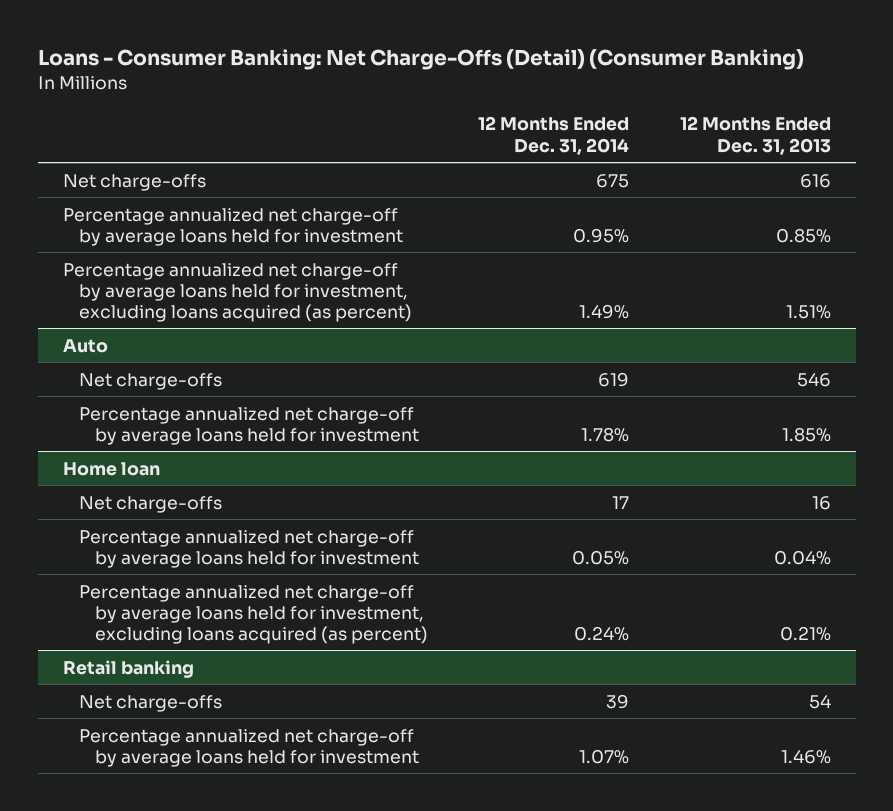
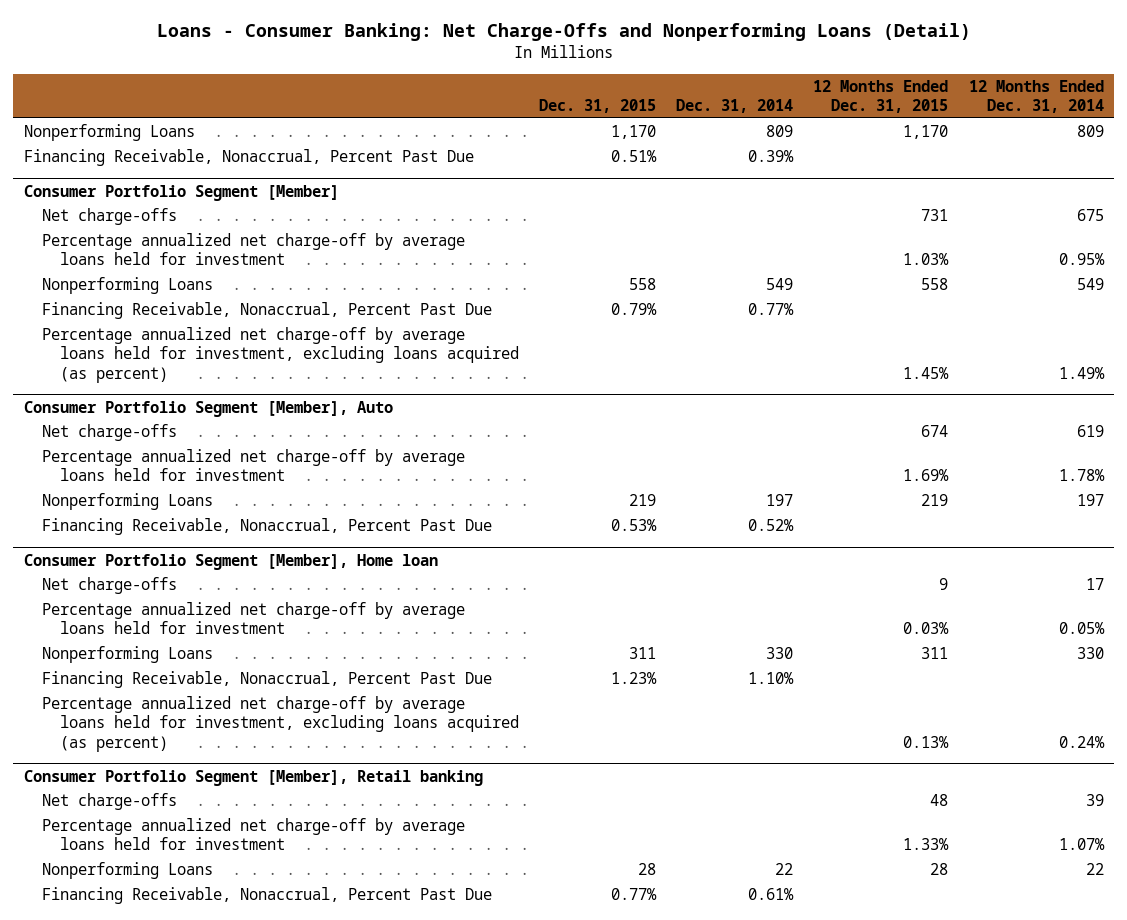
- Loans - Consumer Banking: Net Charge-Offs (Detail) (Consumer Banking)
+ Loans - Consumer Banking: Net Charge-Offs and Nonperforming Loans (Detail)
- | 12 Months Ended Dec. 31, 2014 | 12 Months Ended Dec. 31, 2013
+ | Dec. 31, 2015 | Dec. 31, 2014 | 12 Months Ended Dec. 31, 2015 | 12 Months Ended Dec. 31, 2014
+ Nonperforming Loans | 1,170 | 809 | 1,170 | 809
+ Financing Receivable, Nonaccrual, Percent Past Due | 0.51% | 0.39% | |
+ Consumer Portfolio Segment [Member]
+ Nonperforming Loans | 558 | 549 | 558 | 549
+ Financing Receivable, Nonaccrual, Percent Past Due | 0.79% | 0.77% | |
- Auto
+ Consumer Portfolio Segment [Member], Auto
- Home loan
+ Nonperforming Loans | 219 | 197 | 219 | 197
+ Financing Receivable, Nonaccrual, Percent Past Due | 0.53% | 0.52% | |
+ Consumer Portfolio Segment [Member], Home loan
+ Nonperforming Loans | 311 | 330 | 311 | 330
+ Financing Receivable, Nonaccrual, Percent Past Due | 1.23% | 1.10% | |
- Retail banking
+ Consumer Portfolio Segment [Member], Retail banking
+ Nonperforming Loans | 28 | 22 | 28 | 22
+ Financing Receivable, Nonaccrual, Percent Past Due | 0.77% | 0.61% | |

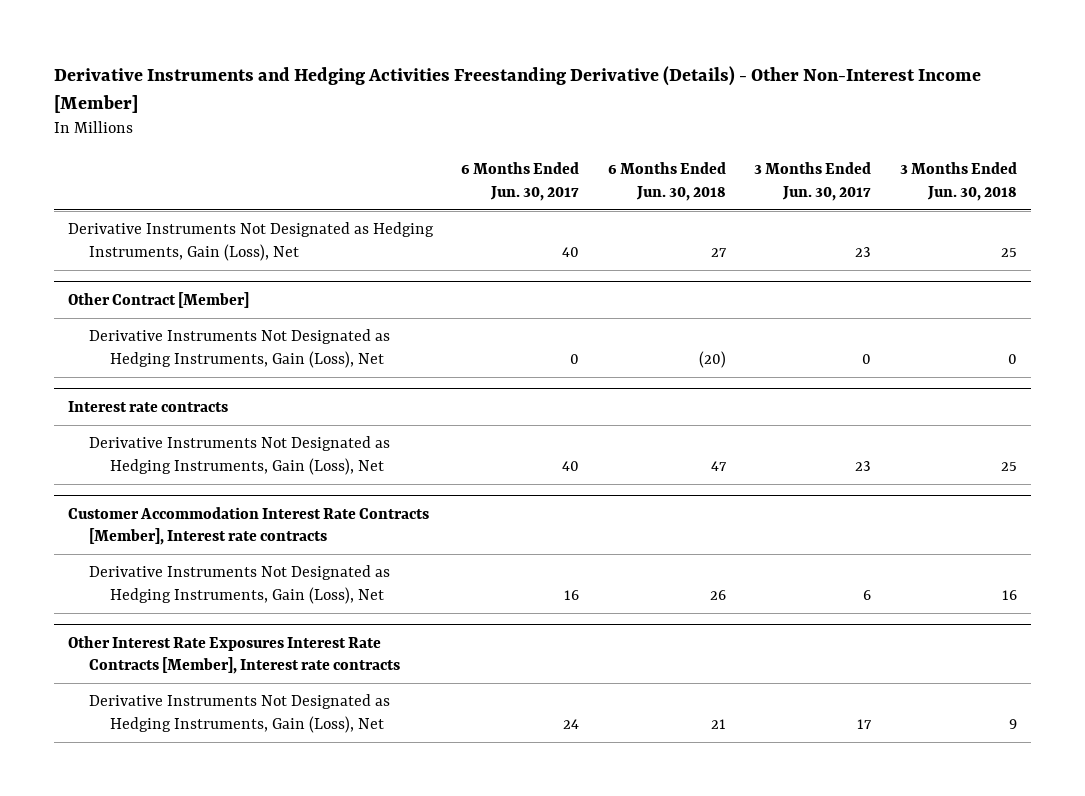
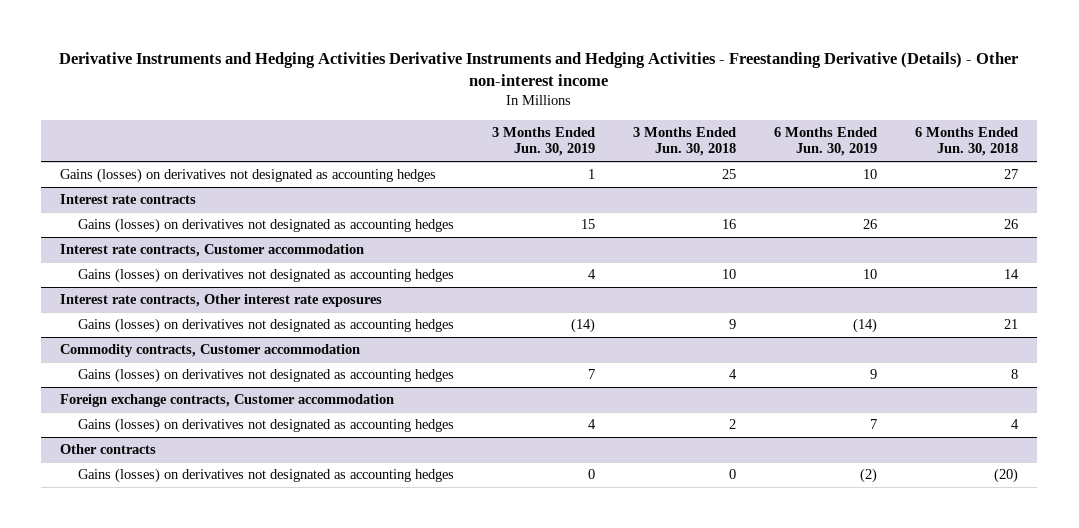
- Derivative Instruments and Hedging Activities Freestanding Derivative (Details) - Other Non-Interest Income [Member]
+ Derivative Instruments and Hedging Activities Derivative Instruments and Hedging Activities - Freestanding Derivative (Details) - Other non-interest income
- | 6 Months Ended Jun. 30, 2017 | 6 Months Ended Jun. 30, 2018 | 3 Months Ended Jun. 30, 2017 | 3 Months Ended Jun. 30, 2018
+ | 3 Months Ended Jun. 30, 2019 | 3 Months Ended Jun. 30, 2018 | 6 Months Ended Jun. 30, 2019 | 6 Months Ended Jun. 30, 2018
- Derivative Instruments Not Designated as Hedging Instruments, Gain (Loss), Net | 40 | 27 | 23 | 25
- Other Contract [Member]
- Derivative Instruments Not Designated as Hedging Instruments, Gain (Loss), Net | 0 | (20) | 0 | 0
+ Gains (losses) on derivatives not designated as accounting hedges | 1 | 25 | 10 | 27
@ Interest rate contracts
- Derivative Instruments Not Designated as Hedging Instruments, Gain (Loss), Net | 40 | 47 | 23 | 25
- Customer Accommodation Interest Rate Contracts [Member], Interest rate contracts
- Derivative Instruments Not Designated as Hedging Instruments, Gain (Loss), Net | 16 | 26 | 6 | 16
- Other Interest Rate Exposures Interest Rate Contracts [Member], Interest rate contracts
- Derivative Instruments Not Designated as Hedging Instruments, Gain (Loss), Net | 24 | 21 | 17 | 9
@ Interest rate contracts
+ Gains (losses) on derivatives not designated as accounting hedges | 15 | 16 | 26 | 26
+ Interest rate contracts, Customer accommodation
+ Gains (losses) on derivatives not designated as accounting hedges | 4 | 10 | 10 | 14
+ Interest rate contracts, Other interest rate exposures
+ Gains (losses) on derivatives not designated as accounting hedges | (14) | 9 | (14) | 21
+ Commodity contracts, Customer accommodation
+ Gains (losses) on derivatives not designated as accounting hedges | 7 | 4 | 9 | 8
+ Foreign exchange contracts, Customer accommodation
+ Gains (losses) on derivatives not designated as accounting hedges | 4 | 2 | 7 | 4
+ Other contracts
+ Gains (losses) on derivatives not designated as accounting hedges | 0 | 0 | (2) | (20)

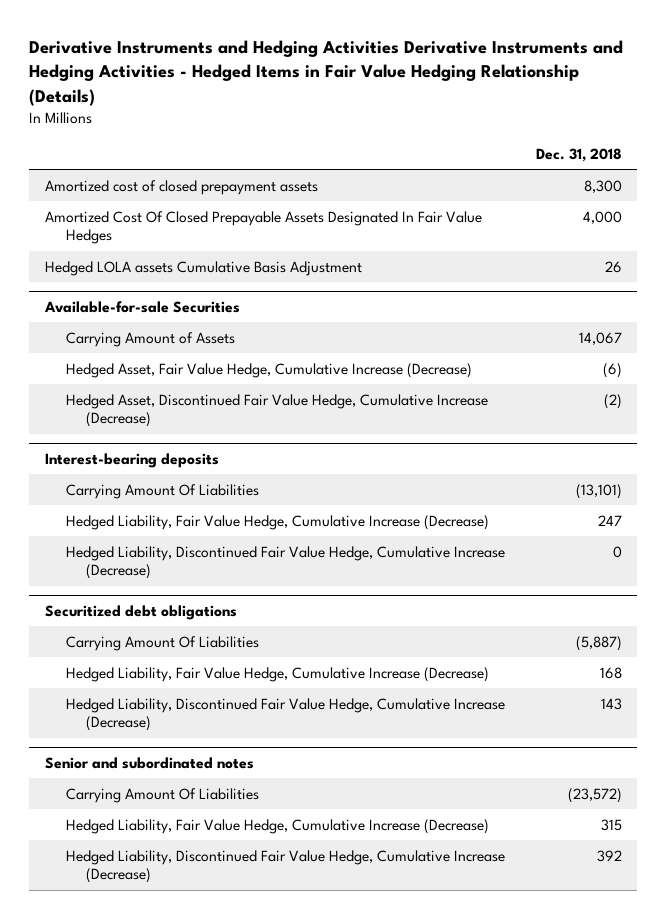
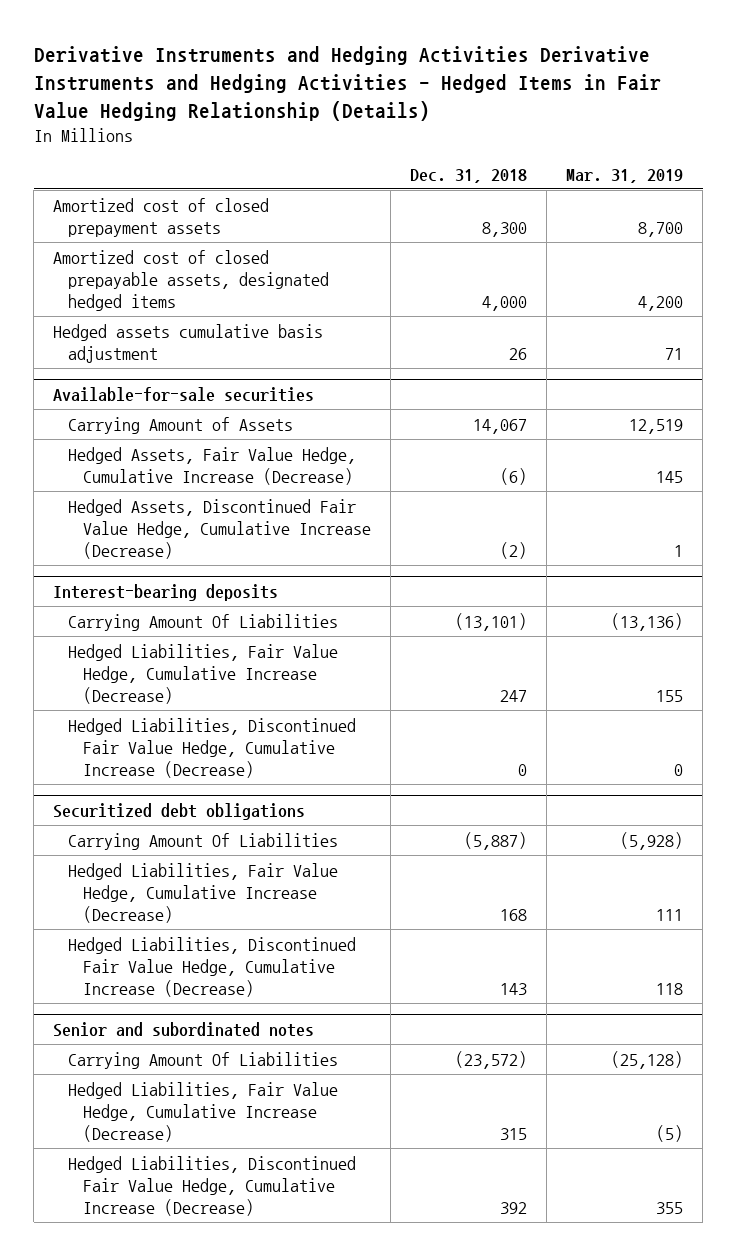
- | Dec. 31, 2018
+ | Dec. 31, 2018 | Mar. 31, 2019
- Amortized Cost Of Closed Prepayable Assets Designated In Fair Value Hedges | 4,000
- Hedged LOLA assets Cumulative Basis Adjustment | 26
- Available-for-sale Securities
+ Amortized cost of closed prepayable assets, designated hedged items | 4,000 | 4,200
+ Hedged assets cumulative basis adjustment | 26 | 71
+ Available-for-sale securities
- Hedged Asset, Fair Value Hedge, Cumulative Increase (Decrease) | (6)
- Hedged Asset, Discontinued Fair Value Hedge, Cumulative Increase (Decrease) | (2)
+ Hedged Assets, Fair Value Hedge, Cumulative Increase (Decrease) | (6) | 145
+ Hedged Assets, Discontinued Fair Value Hedge, Cumulative Increase (Decrease) | (2) | 1
@ Interest-bearing deposits
- Hedged Liability, Fair Value Hedge, Cumulative Increase (Decrease) | 247
- Hedged Liability, Discontinued Fair Value Hedge, Cumulative Increase (Decrease) | 0
+ Hedged Liabilities, Fair Value Hedge, Cumulative Increase (Decrease) | 247 | 155
+ Hedged Liabilities, Discontinued Fair Value Hedge, Cumulative Increase (Decrease) | 0 | 0
@ Securitized debt obligations
- Hedged Liability, Fair Value Hedge, Cumulative Increase (Decrease) | 168
- Hedged Liability, Discontinued Fair Value Hedge, Cumulative Increase (Decrease) | 143
+ Hedged Liabilities, Fair Value Hedge, Cumulative Increase (Decrease) | 168 | 111
+ Hedged Liabilities, Discontinued Fair Value Hedge, Cumulative Increase (Decrease) | 143 | 118
@ Senior and subordinated notes
- Hedged Liability, Fair Value Hedge, Cumulative Increase (Decrease) | 315
- Hedged Liability, Discontinued Fair Value Hedge, Cumulative Increase (Decrease) | 392
+ Hedged Liabilities, Fair Value Hedge, Cumulative Increase (Decrease) | 315 | (5)
+ Hedged Liabilities, Discontinued Fair Value Hedge, Cumulative Increase (Decrease) | 392 | 355

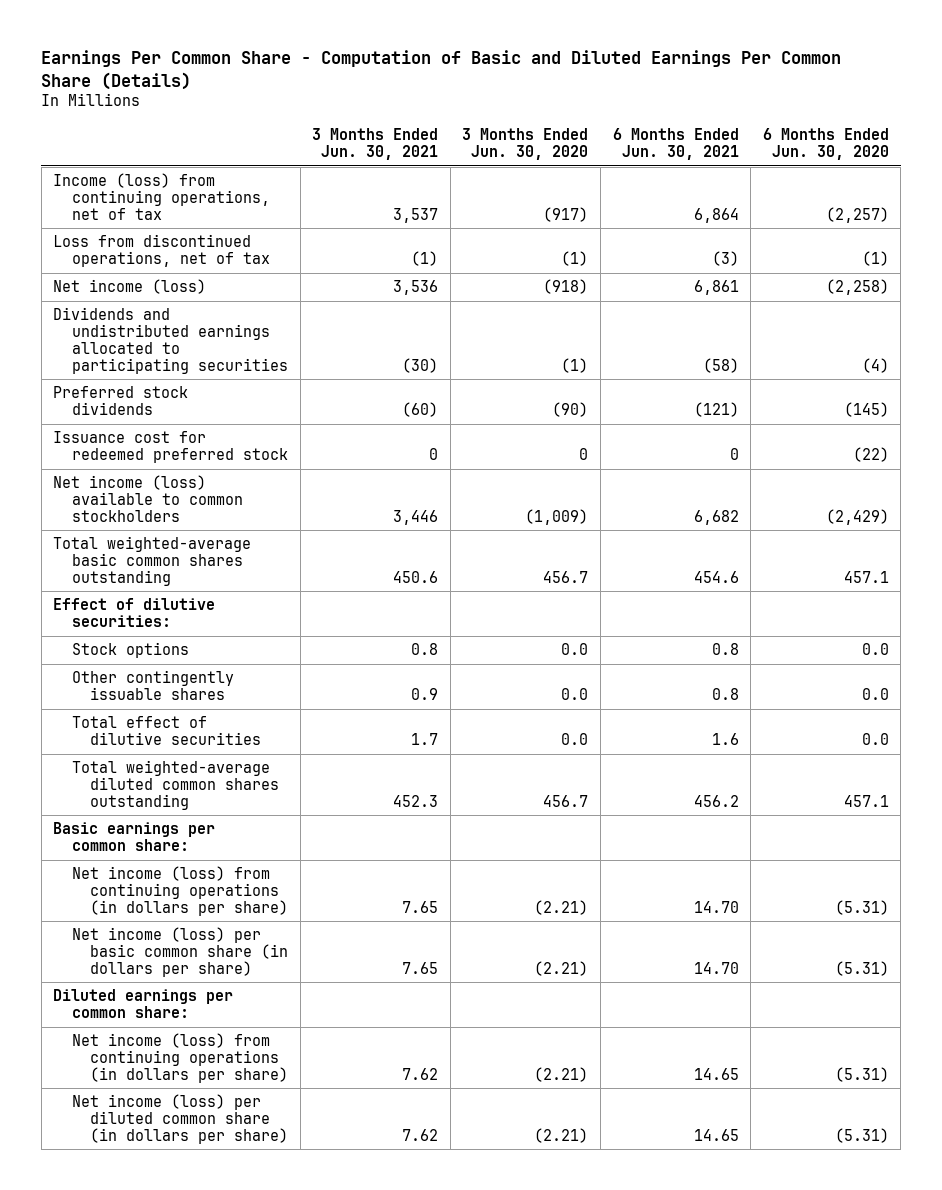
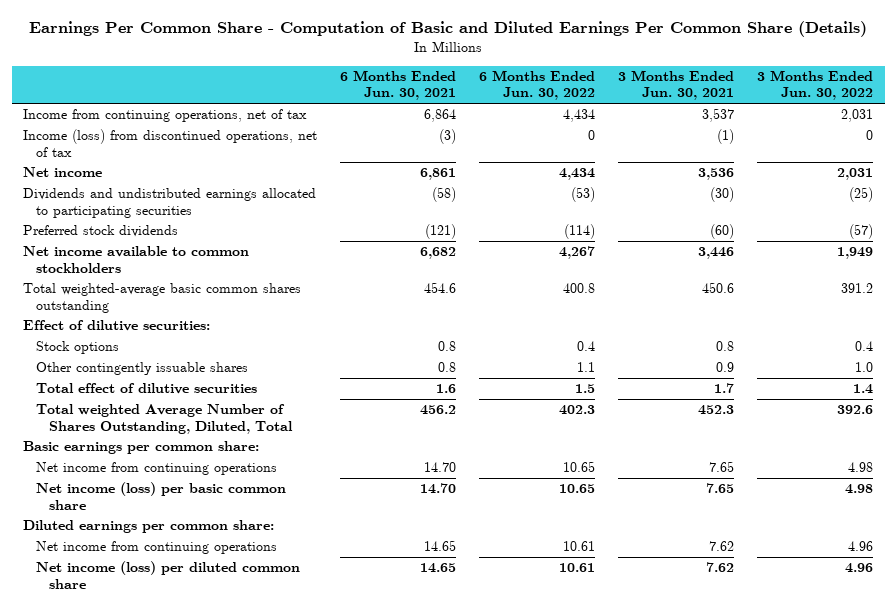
- | 3 Months Ended Jun. 30, 2021 | 3 Months Ended Jun. 30, 2020 | 6 Months Ended Jun. 30, 2021 | 6 Months Ended Jun. 30, 2020
+ | 6 Months Ended Jun. 30, 2021 | 6 Months Ended Jun. 30, 2022 | 3 Months Ended Jun. 30, 2021 | 3 Months Ended Jun. 30, 2022
- Income (loss) from continuing operations, net of tax | 3,537 | (917) | 6,864 | (2,257)
- Loss from discontinued operations, net of tax | (1) | (1) | (3) | (1)
- Net income (loss) | 3,536 | (918) | 6,861 | (2,258)
+ Income from continuing operations, net of tax | 6,864 | 4,434 | 3,537 | 2,031
+ Income (loss) from discontinued operations, net of tax | (3) | 0 | (1) | 0
+ Net income | 6,861 | 4,434 | 3,536 | 2,031
- Issuance cost for redeemed preferred stock | 0 | 0 | 0 | (22)
- Net income (loss) available to common stockholders | 3,446 | (1,009) | 6,682 | (2,429)
+ Net income available to common stockholders | 6,682 | 4,267 | 3,446 | 1,949
- Total weighted-average diluted common shares outstanding | 452.3 | 456.7 | 456.2 | 457.1
+ Total weighted Average Number of Shares Outstanding, Diluted, Total | 456.2 | 402.3 | 452.3 | 392.6
- Net income (loss) from continuing operations (in dollars per share) | 7.65 | (2.21) | 14.70 | (5.31)
- Net income (loss) per basic common share (in dollars per share) | 7.65 | (2.21) | 14.70 | (5.31)
+ Net income from continuing operations | 14.70 | 10.65 | 7.65 | 4.98
+ Net income (loss) per basic common share | 14.70 | 10.65 | 7.65 | 4.98
- Net income (loss) from continuing operations (in dollars per share) | 7.62 | (2.21) | 14.65 | (5.31)
- Net income (loss) per diluted common share (in dollars per share) | 7.62 | (2.21) | 14.65 | (5.31)
+ Net income from continuing operations | 14.65 | 10.61 | 7.62 | 4.96
+ Net income (loss) per diluted common share | 14.65 | 10.61 | 7.62 | 4.96

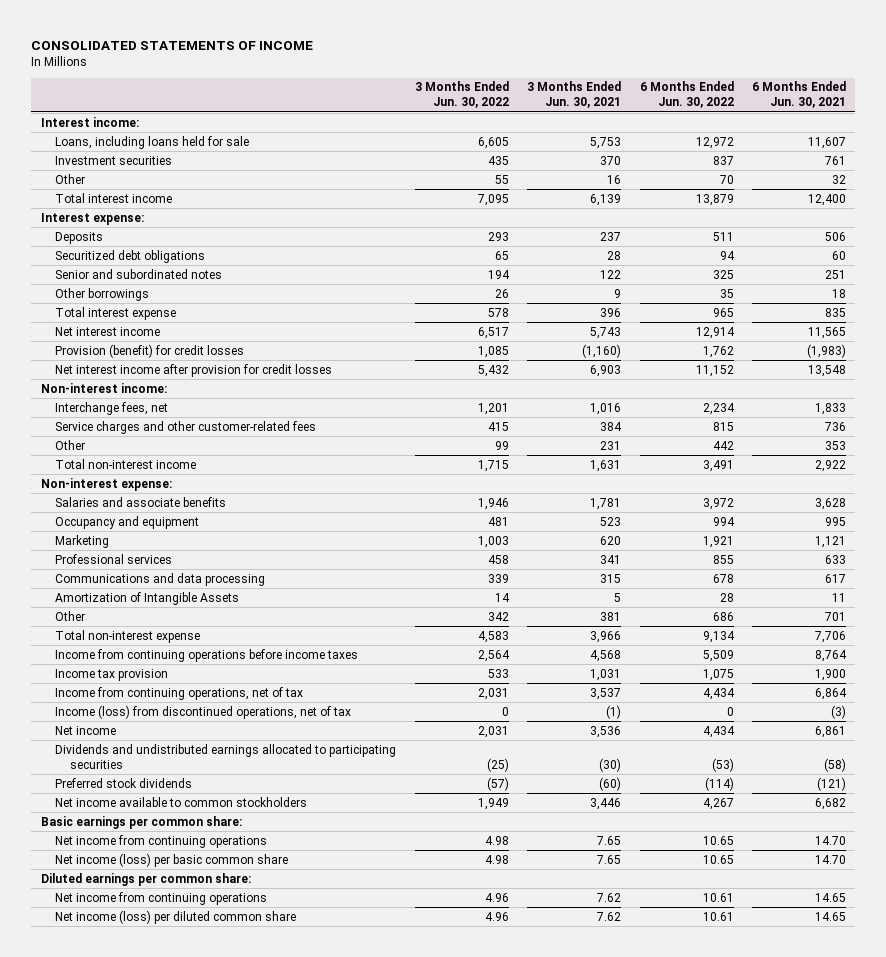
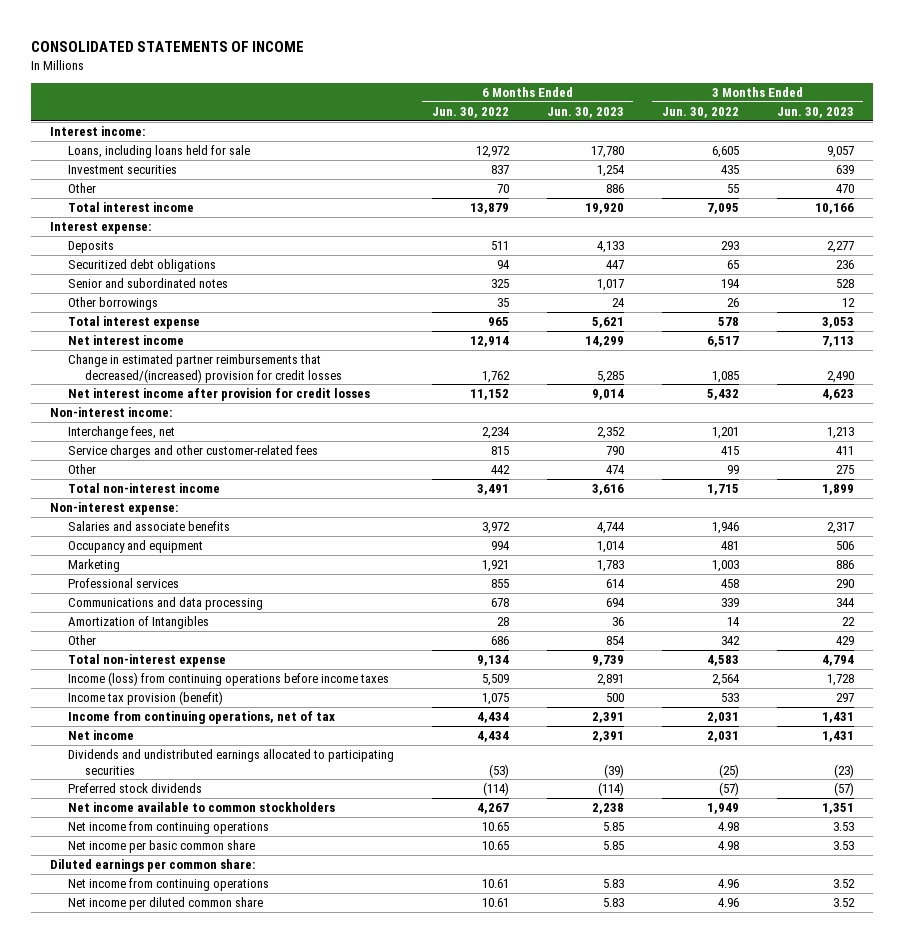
- | 3 Months Ended Jun. 30, 2022 | 3 Months Ended Jun. 30, 2021 | 6 Months Ended Jun. 30, 2022 | 6 Months Ended Jun. 30, 2021
+ | 6 Months Ended Jun. 30, 2022 | 6 Months Ended Jun. 30, 2023 | 3 Months Ended Jun. 30, 2022 | 3 Months Ended Jun. 30, 2023
- Provision (benefit) for credit losses | 1,085 | (1,160) | 1,762 | (1,983)
+ Change in estimated partner reimbursements that decreased/(increased) provision for credit losses | 1,762 | 5,285 | 1,085 | 2,490
- Amortization of Intangible Assets | 14 | 5 | 28 | 11
+ Amortization of Intangibles | 28 | 36 | 14 | 22
- Income from continuing operations before income taxes | 2,564 | 4,568 | 5,509 | 8,764
- Income tax provision | 533 | 1,031 | 1,075 | 1,900
+ Income (loss) from continuing operations before income taxes | 5,509 | 2,891 | 2,564 | 1,728
+ Income tax provision (benefit) | 1,075 | 500 | 533 | 297
- Income (loss) from discontinued operations, net of tax | 0 | (1) | 0 | (3)
- Basic earnings per common share:
- Net income (loss) per basic common share | 4.98 | 7.65 | 10.65 | 14.70
+ Net income per basic common share | 10.65 | 5.85 | 4.98 | 3.53
- Net income (loss) per diluted common share | 4.96 | 7.62 | 10.61 | 14.65
+ Net income per diluted common share | 10.61 | 5.83 | 4.96 | 3.52

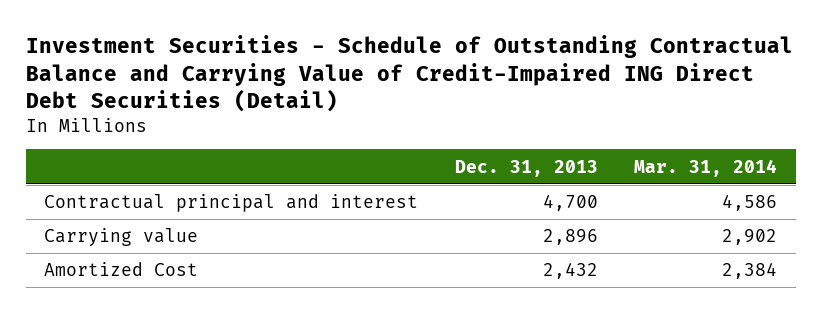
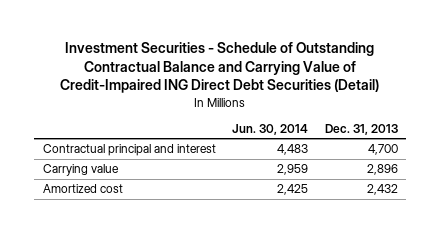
- | Dec. 31, 2013 | Mar. 31, 2014
+ | Jun. 30, 2014 | Dec. 31, 2013
- Amortized Cost | 2,432 | 2,384
+ Amortized cost | 2,425 | 2,432

